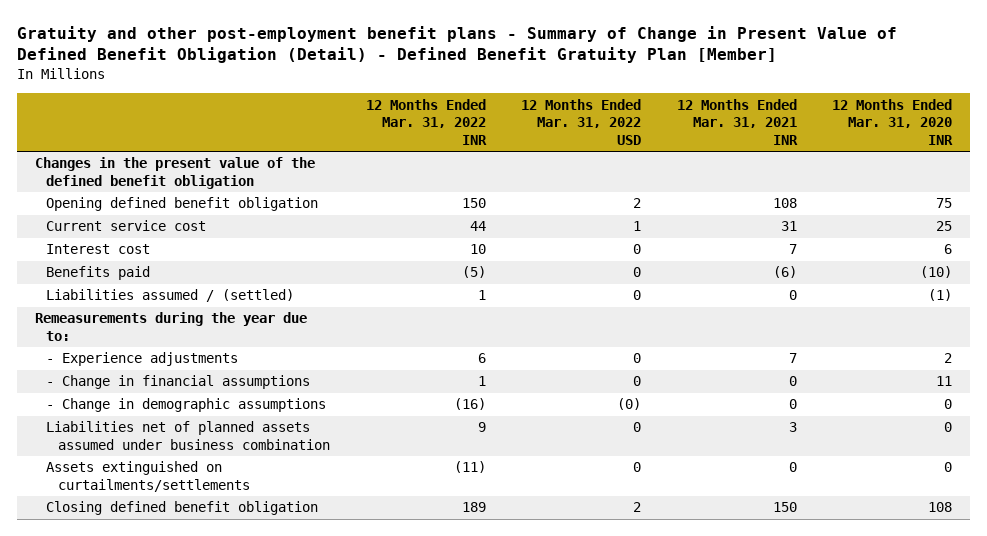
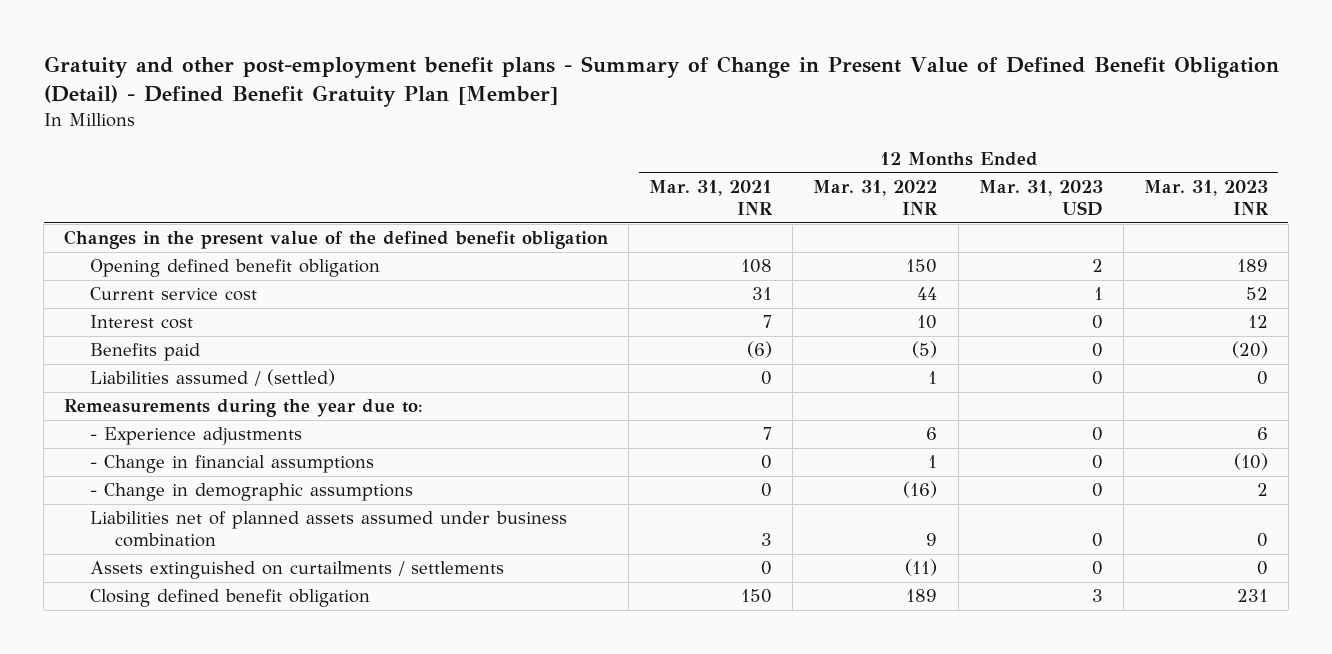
- | 12 Months Ended Mar. 31, 2022 INR | 12 Months Ended Mar. 31, 2022 USD | 12 Months Ended Mar. 31, 2021 INR | 12 Months Ended Mar. 31, 2020 INR
+ | 12 Months Ended Mar. 31, 2021 INR | 12 Months Ended Mar. 31, 2022 INR | 12 Months Ended Mar. 31, 2023 USD | 12 Months Ended Mar. 31, 2023 INR
- Assets extinguished on curtailments/settlements | (11) | 0 | 0 | 0
+ Assets extinguished on curtailments / settlements | 0 | (11) | 0 | 0

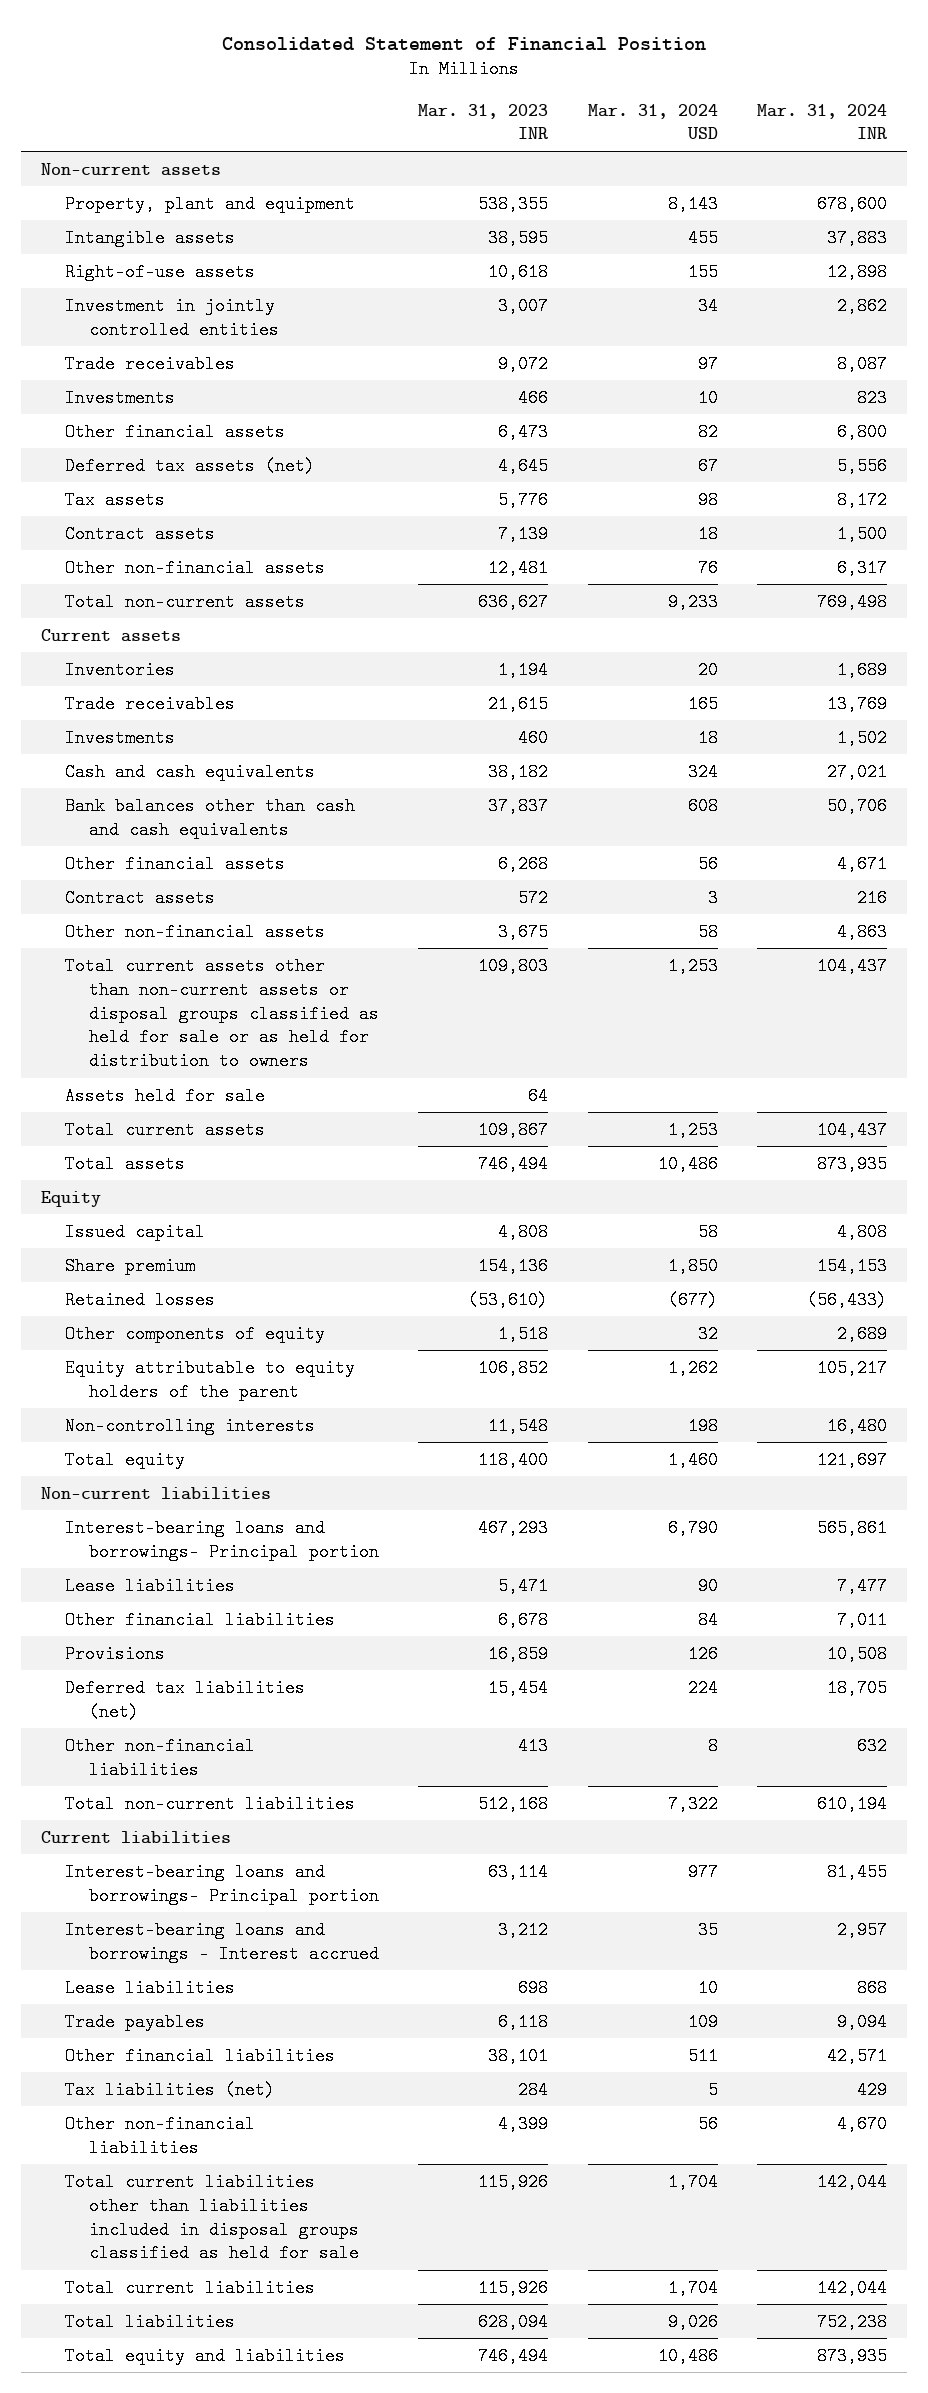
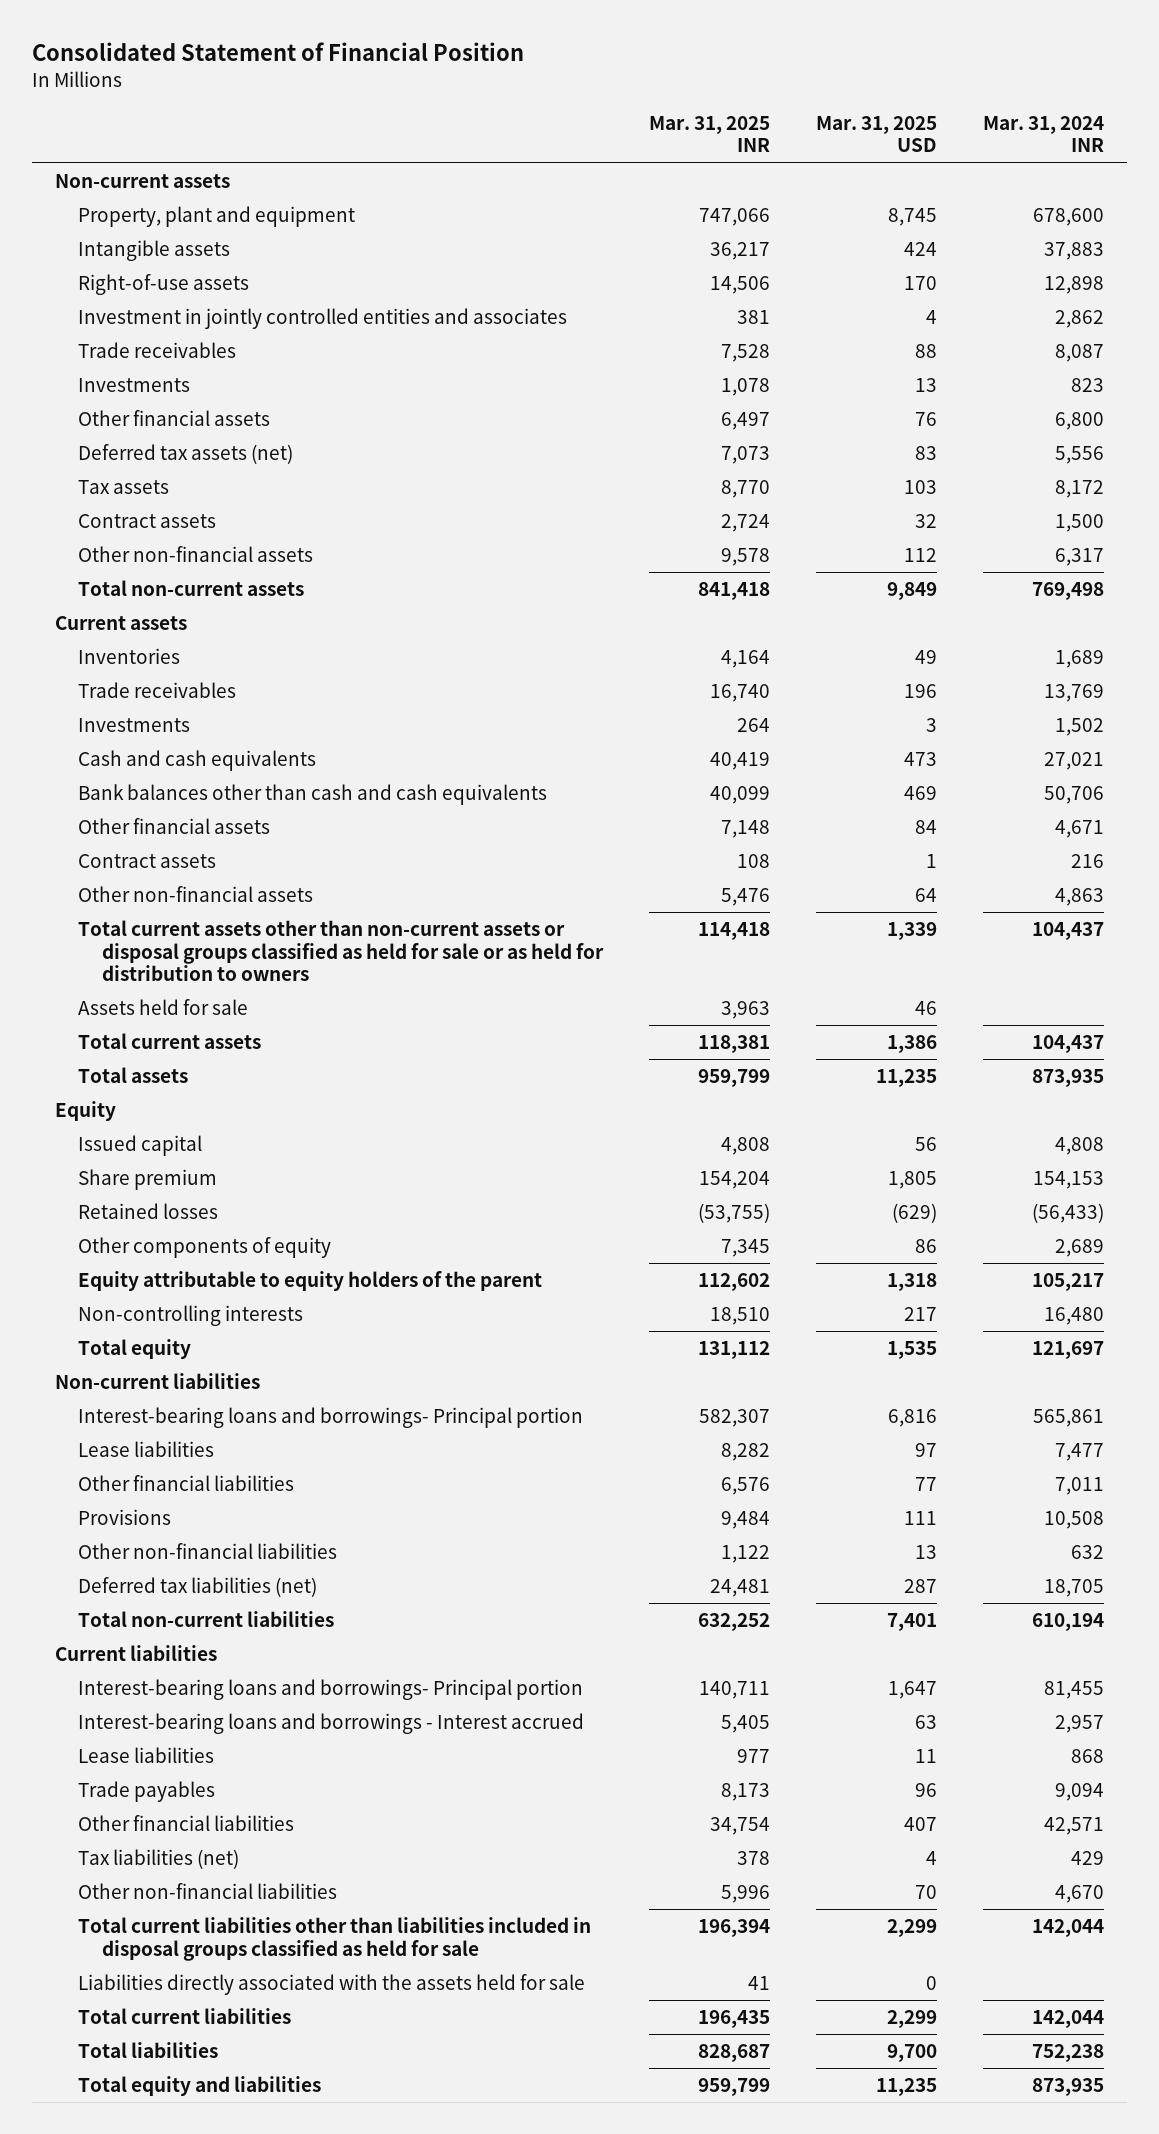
- | Mar. 31, 2023 INR | Mar. 31, 2024 USD | Mar. 31, 2024 INR
+ | Mar. 31, 2025 INR | Mar. 31, 2025 USD | Mar. 31, 2024 INR
- Investment in jointly controlled entities | 3,007 | 34 | 2,862
+ Investment in jointly controlled entities and associates | 381 | 4 | 2,862
moved down: Deferred tax liabilities (net) | 24,481 | 287 | 18,705
+ Liabilities directly associated with the assets held for sale | 41 | 0 |

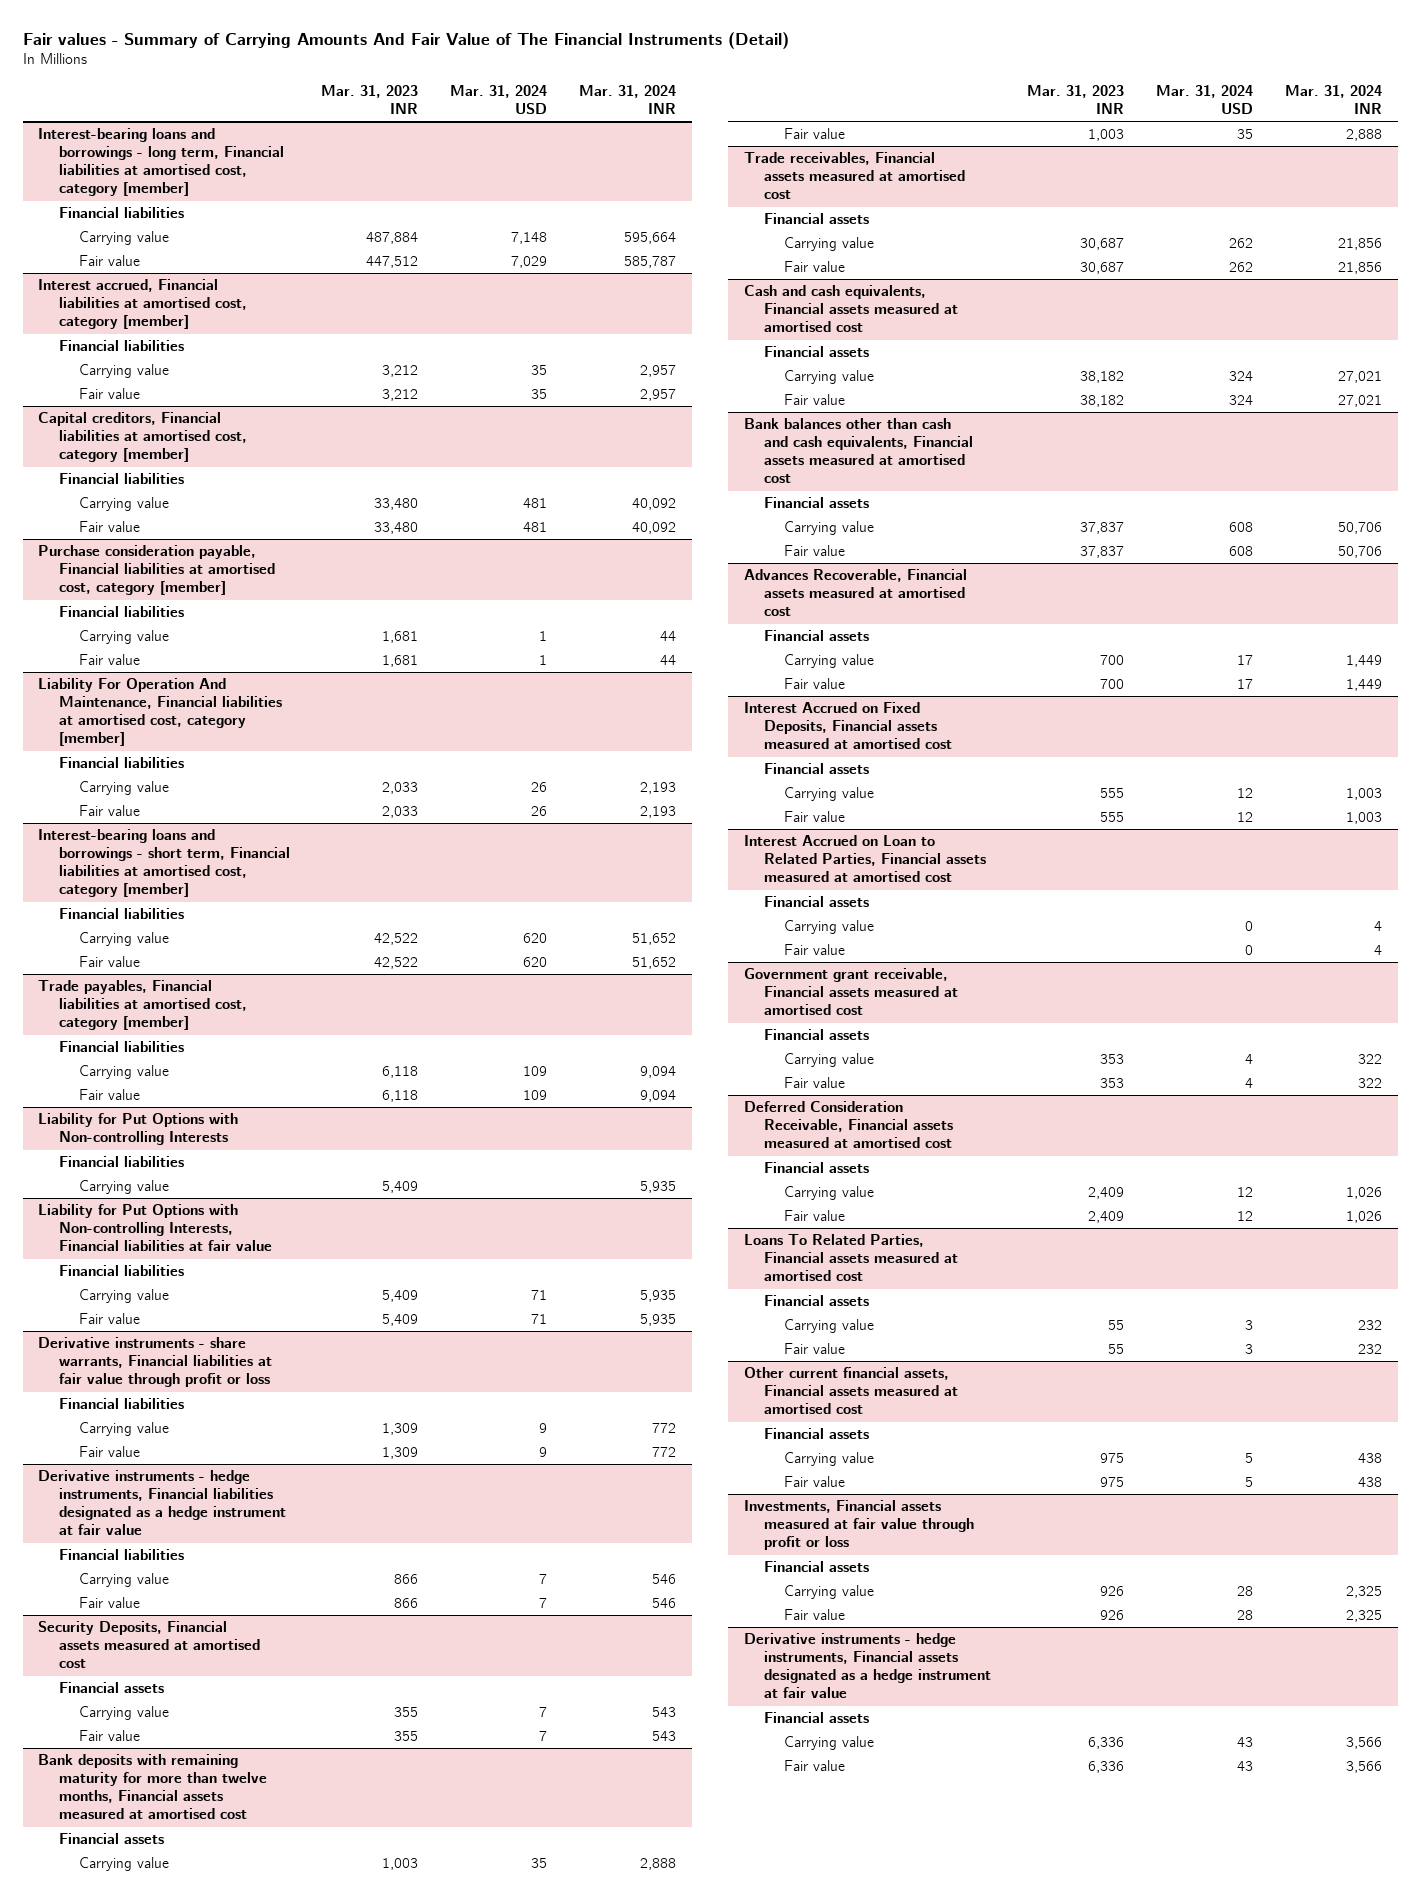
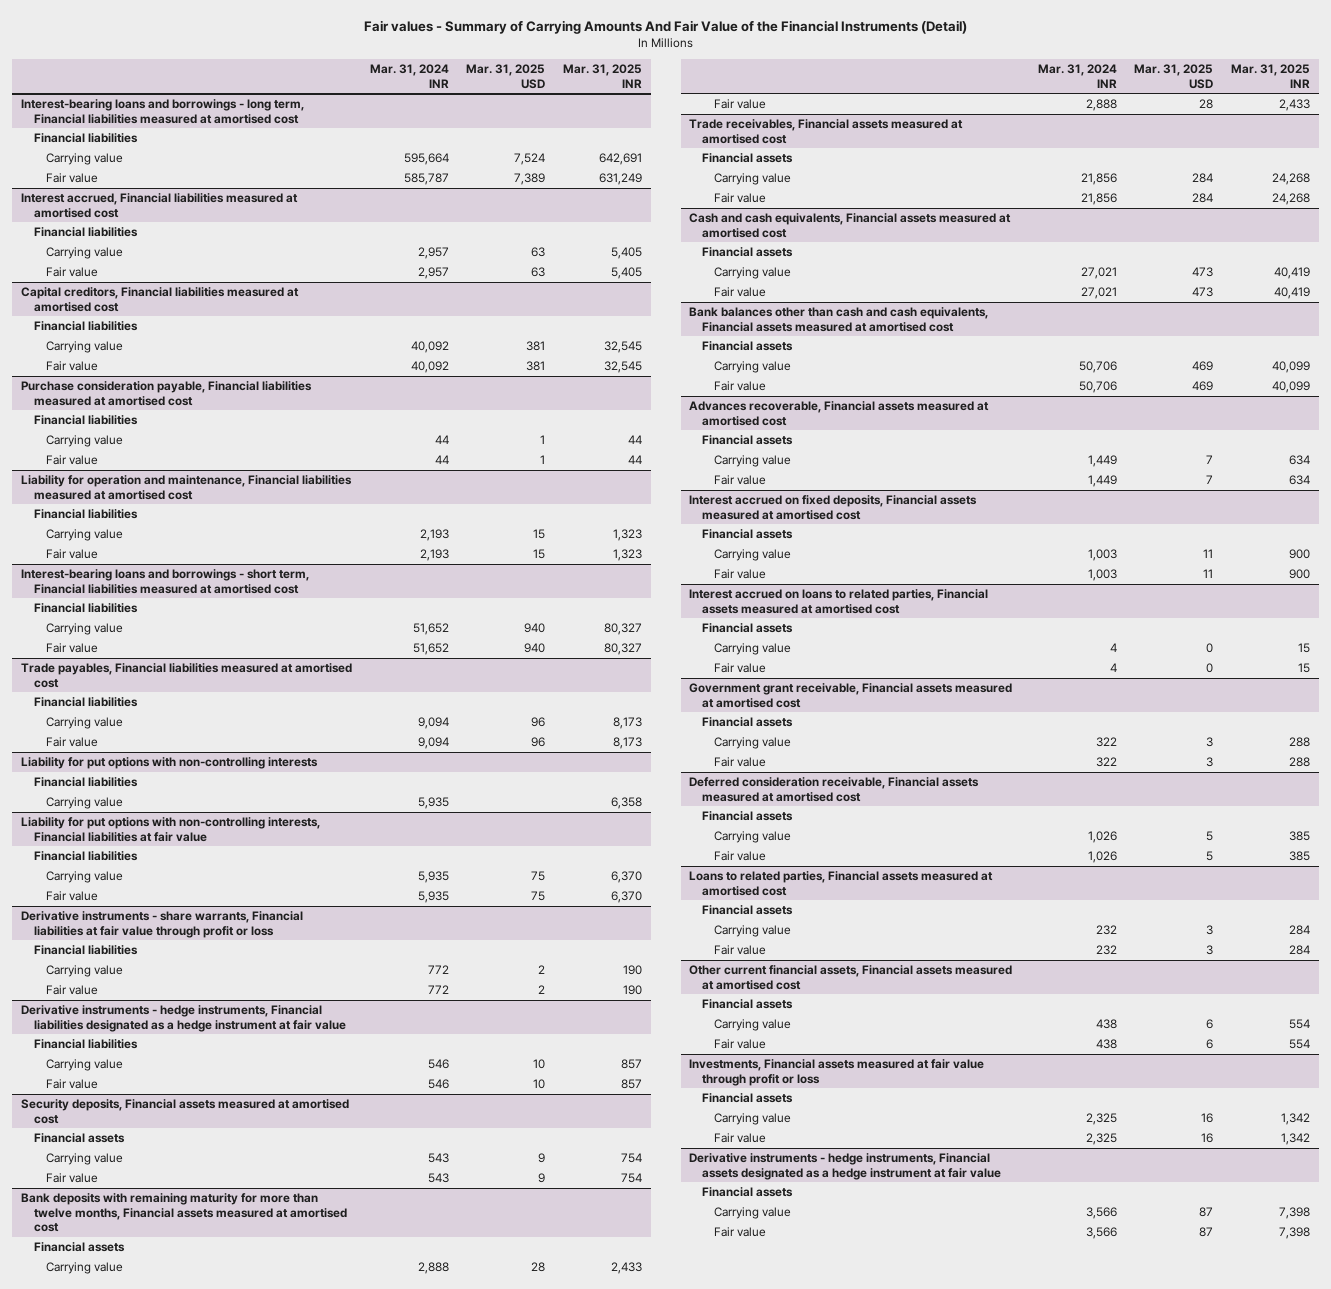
- Fair values - Summary of Carrying Amounts And Fair Value of The Financial Instruments (Detail)
+ Fair values - Summary of Carrying Amounts And Fair Value of the Financial Instruments (Detail)
- | Mar. 31, 2023 INR | Mar. 31, 2024 USD | Mar. 31, 2024 INR
+ | Mar. 31, 2024 INR | Mar. 31, 2025 USD | Mar. 31, 2025 INR
- Interest-bearing loans and borrowings - long term, Financial liabilities at amortised cost, category [member]
+ Interest-bearing loans and borrowings - long term, Financial liabilities measured at amortised cost
- Interest accrued, Financial liabilities at amortised cost, category [member]
+ Interest accrued, Financial liabilities measured at amortised cost
- Capital creditors, Financial liabilities at amortised cost, category [member]
+ Capital creditors, Financial liabilities measured at amortised cost
- Purchase consideration payable, Financial liabilities at amortised cost, category [member]
+ Purchase consideration payable, Financial liabilities measured at amortised cost
- Liability For Operation And Maintenance, Financial liabilities at amortised cost, category [member]
+ Liability for operation and maintenance, Financial liabilities measured at amortised cost
- Interest-bearing loans and borrowings - short term, Financial liabilities at amortised cost, category [member]
+ Interest-bearing loans and borrowings - short term, Financial liabilities measured at amortised cost
- Trade payables, Financial liabilities at amortised cost, category [member]
+ Trade payables, Financial liabilities measured at amortised cost
- Liability for Put Options with Non-controlling Interests
+ Liability for put options with non-controlling interests
- Liability for Put Options with Non-controlling Interests, Financial liabilities at fair value
+ Liability for put options with non-controlling interests, Financial liabilities at fair value
- Security Deposits, Financial assets measured at amortised cost
+ Security deposits, Financial assets measured at amortised cost
- Advances Recoverable, Financial assets measured at amortised cost
+ Advances recoverable, Financial assets measured at amortised cost
- Interest Accrued on Fixed Deposits, Financial assets measured at amortised cost
+ Interest accrued on fixed deposits, Financial assets measured at amortised cost
- Interest Accrued on Loan to Related Parties, Financial assets measured at amortised cost
+ Interest accrued on loans to related parties, Financial assets measured at amortised cost
- Deferred Consideration Receivable, Financial assets measured at amortised cost
+ Deferred consideration receivable, Financial assets measured at amortised cost
- Loans To Related Parties, Financial assets measured at amortised cost
+ Loans to related parties, Financial assets measured at amortised cost

